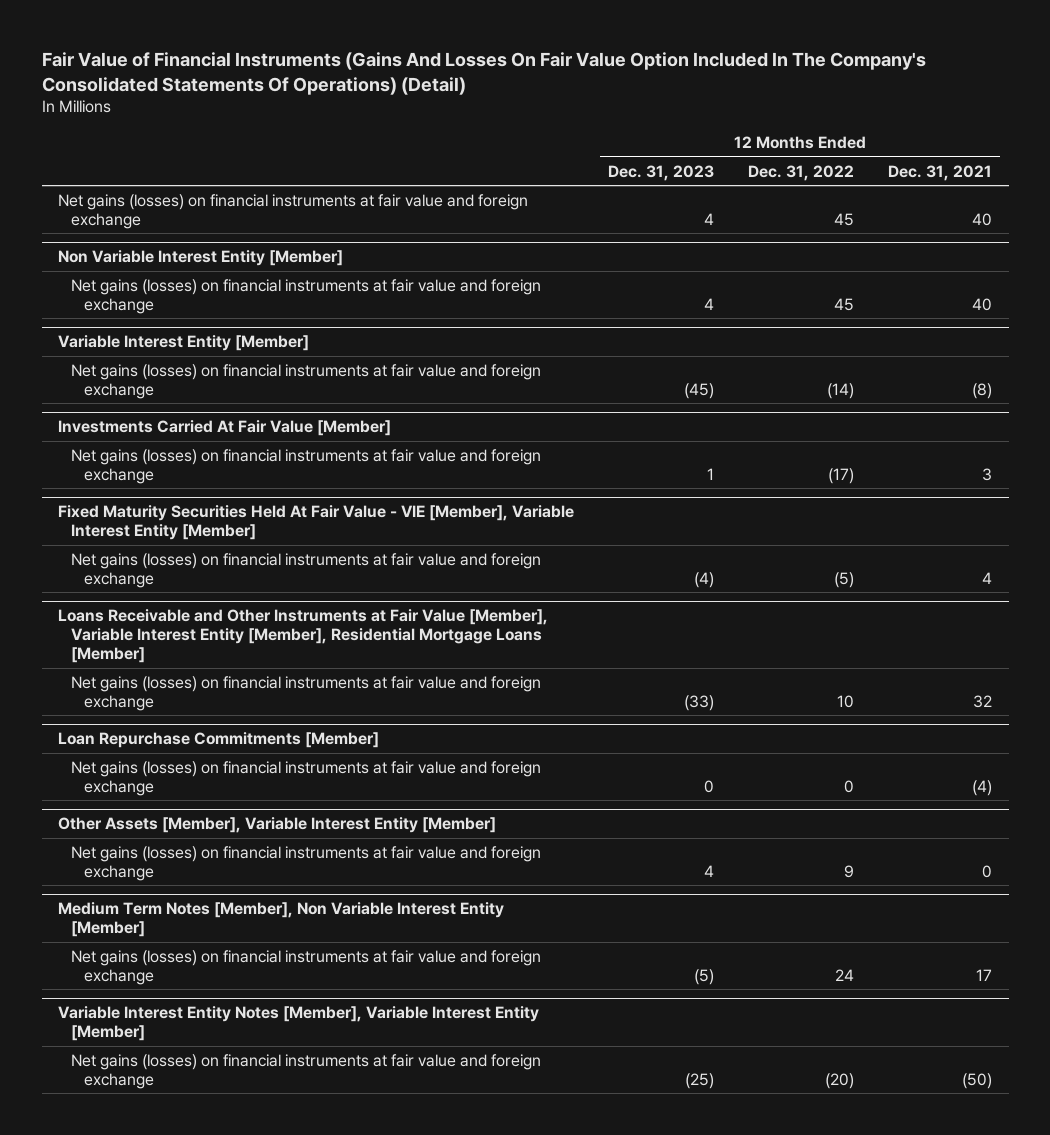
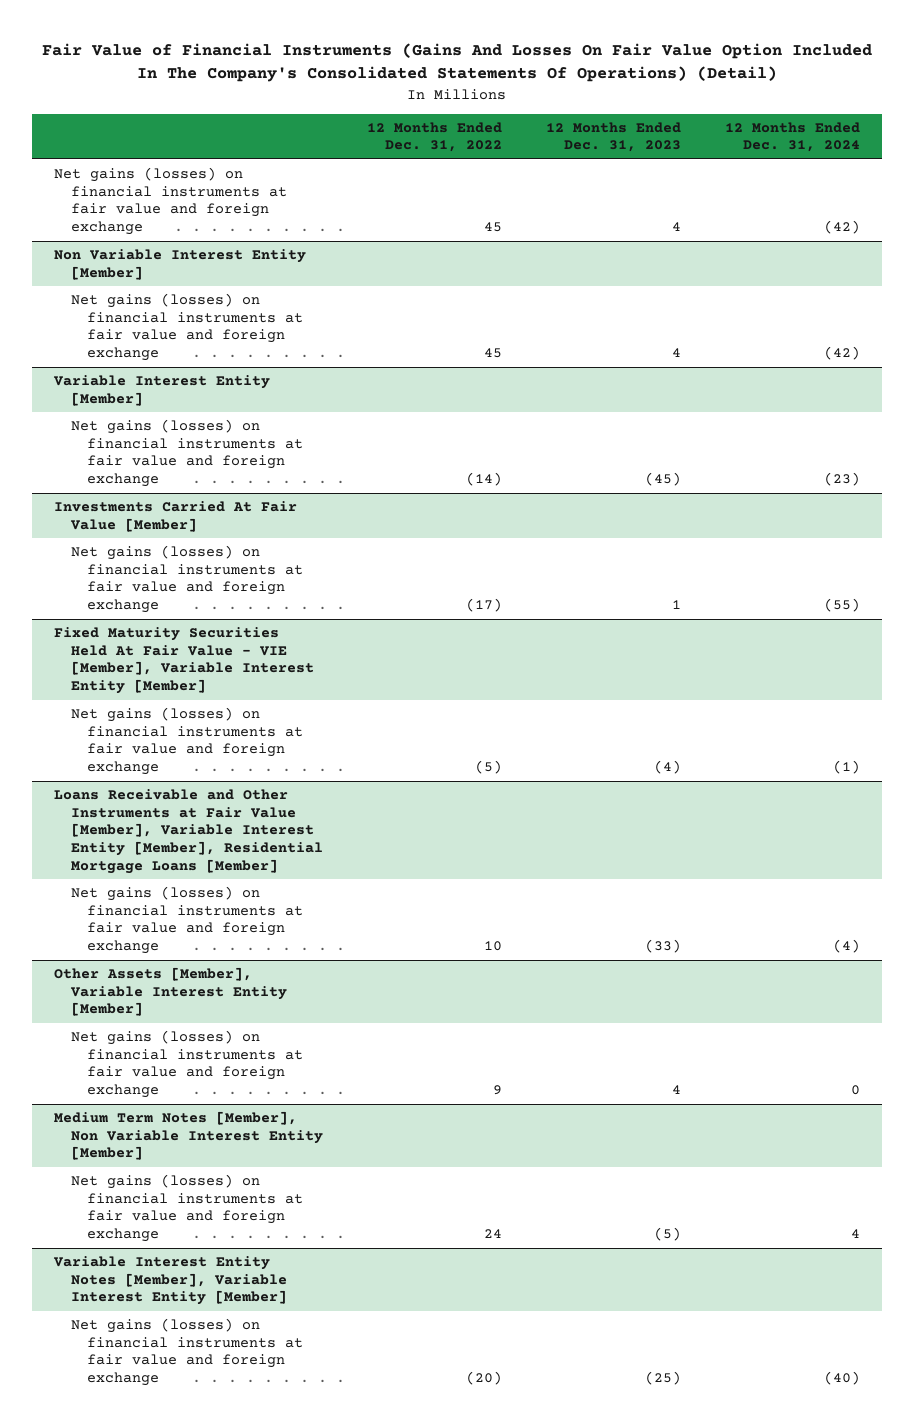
- | 12 Months Ended Dec. 31, 2023 | 12 Months Ended Dec. 31, 2022 | 12 Months Ended Dec. 31, 2021
+ | 12 Months Ended Dec. 31, 2022 | 12 Months Ended Dec. 31, 2023 | 12 Months Ended Dec. 31, 2024
- Loan Repurchase Commitments [Member]
- Net gains (losses) on financial instruments at fair value and foreign exchange | 0 | 0 | (4)

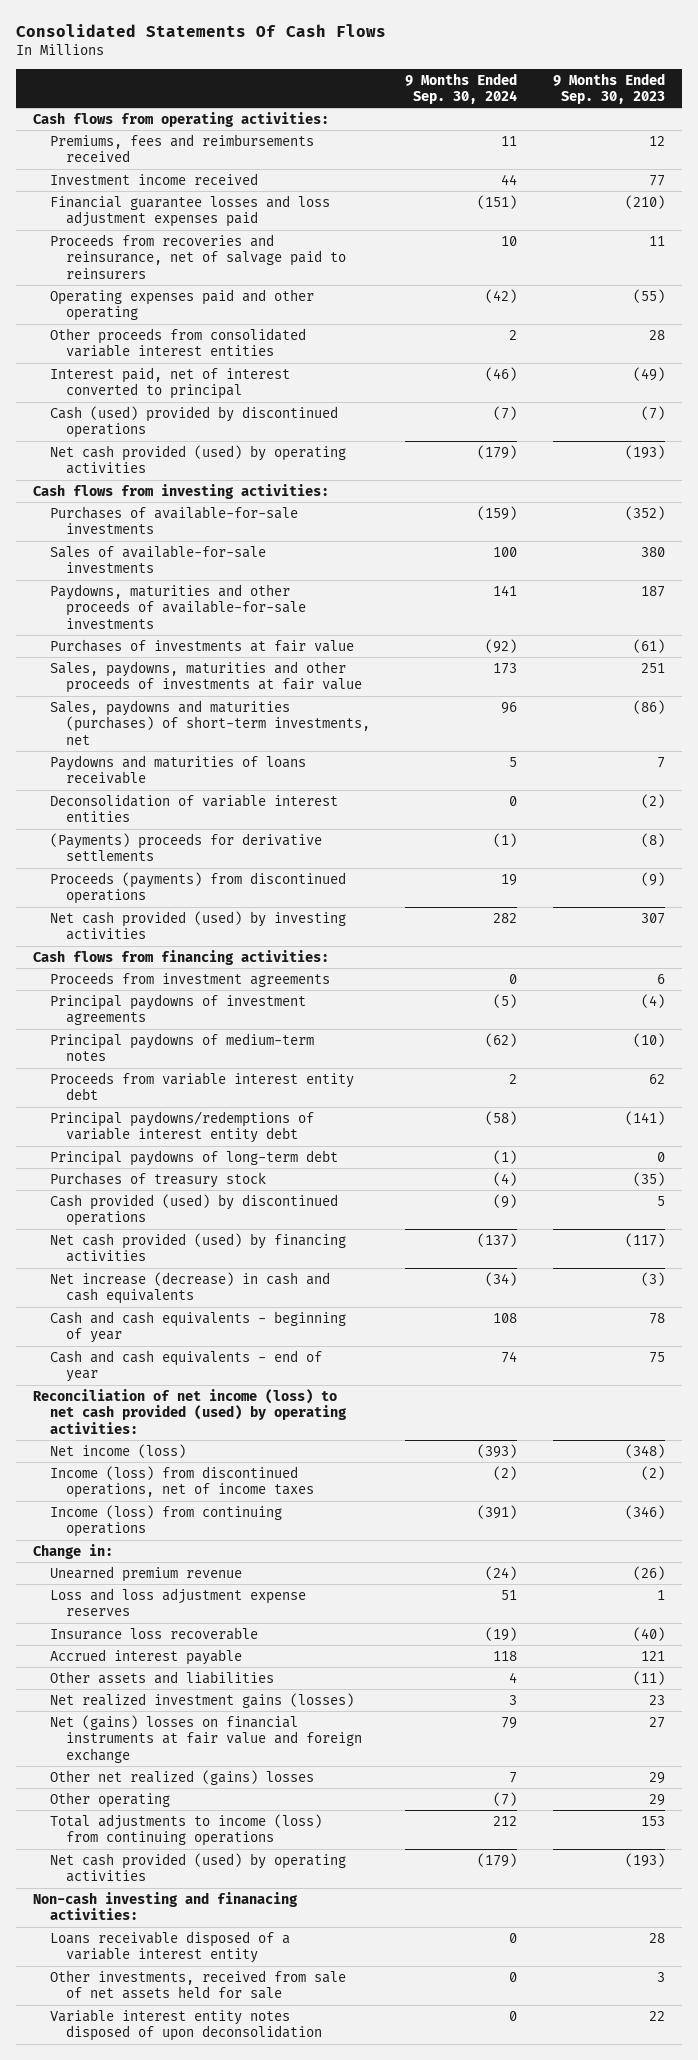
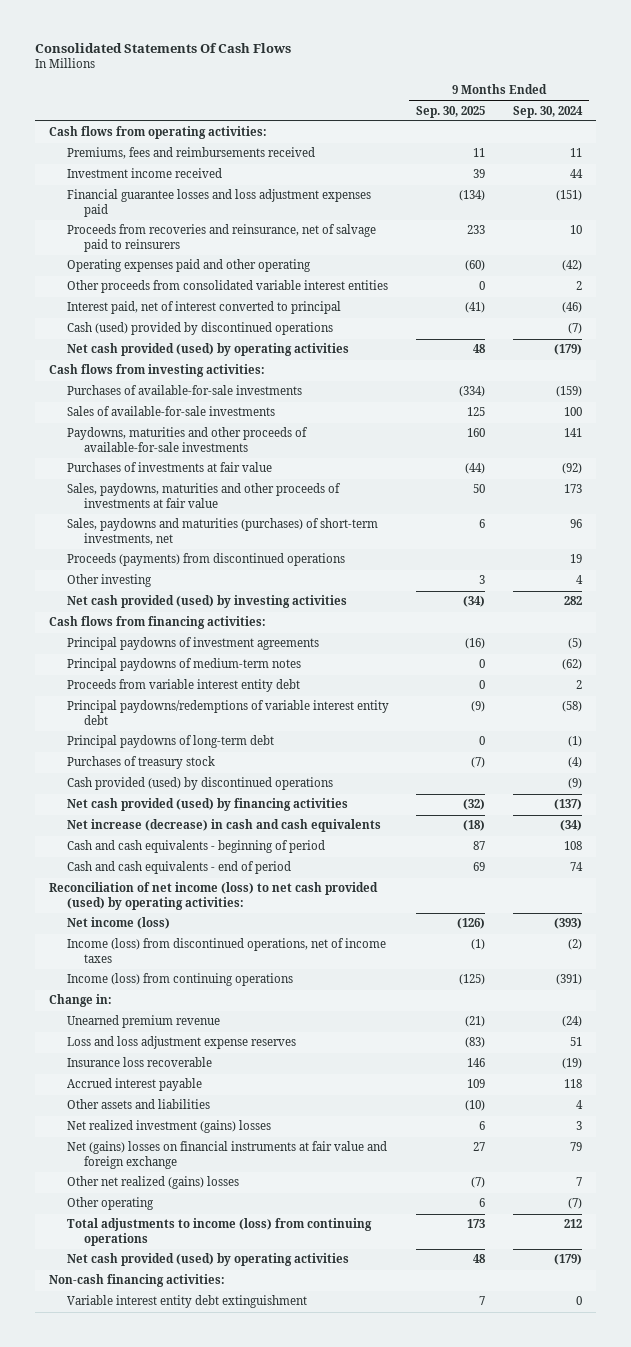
- | 9 Months Ended Sep. 30, 2024 | 9 Months Ended Sep. 30, 2023
+ | 9 Months Ended Sep. 30, 2025 | 9 Months Ended Sep. 30, 2024
- Paydowns and maturities of loans receivable | 5 | 7
- Deconsolidation of variable interest entities | 0 | (2)
- (Payments) proceeds for derivative settlements | (1) | (8)
+ Other investing | 3 | 4
- Proceeds from investment agreements | 0 | 6
- Cash and cash equivalents - beginning of year | 108 | 78
- Cash and cash equivalents - end of year | 74 | 75
+ Cash and cash equivalents - beginning of period | 87 | 108
+ Cash and cash equivalents - end of period | 69 | 74
- Net realized investment gains (losses) | 3 | 23
+ Net realized investment (gains) losses | 6 | 3
- Non-cash investing and finanacing activities:
- Loans receivable disposed of a variable interest entity | 0 | 28
- Other investments, received from sale of net assets held for sale | 0 | 3
- Variable interest entity notes disposed of upon deconsolidation | 0 | 22
+ Non-cash financing activities:
+ Variable interest entity debt extinguishment | 7 | 0

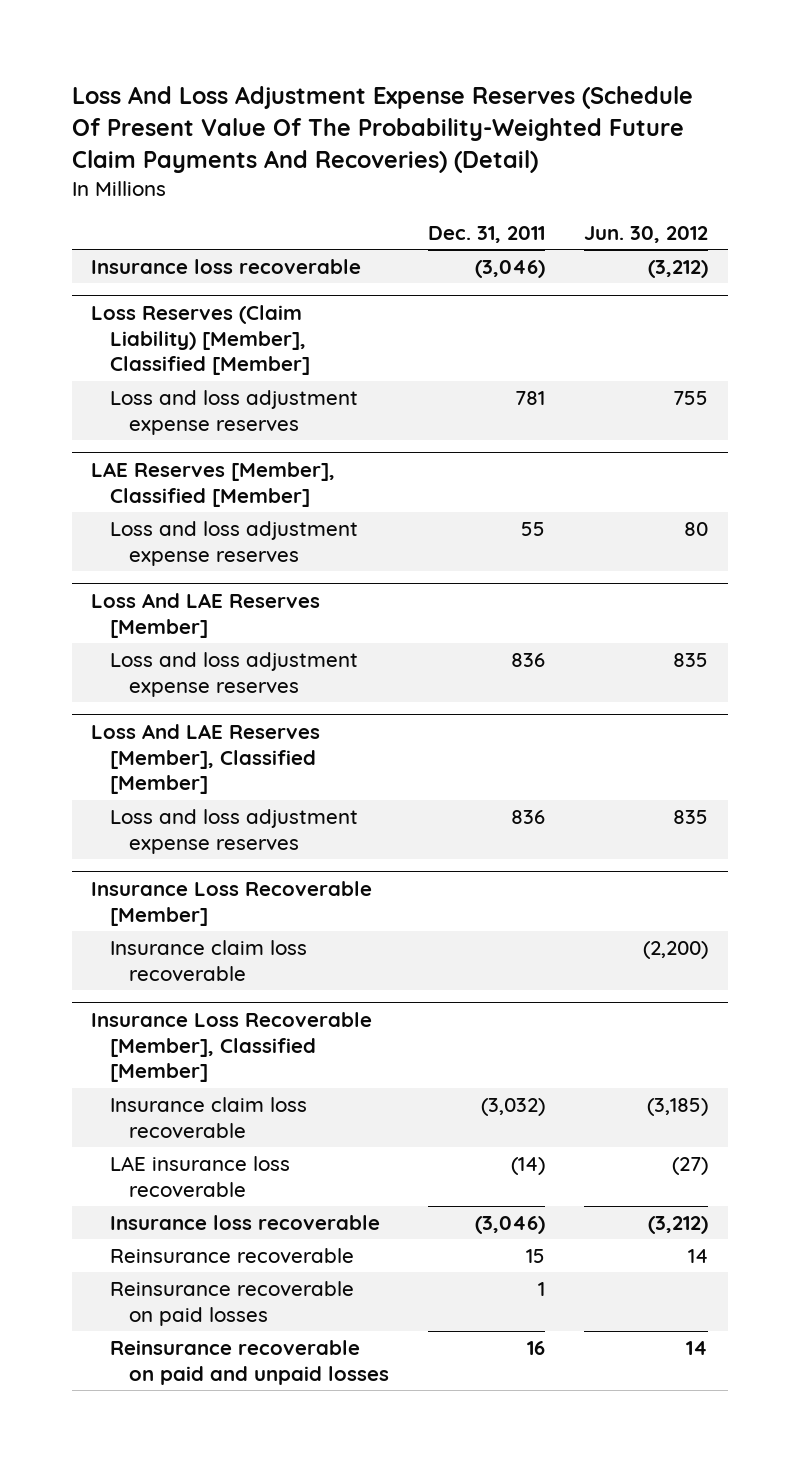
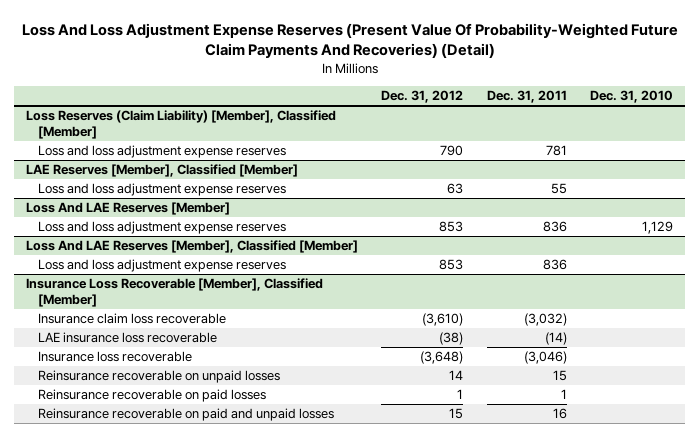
- Loss And Loss Adjustment Expense Reserves (Schedule Of Present Value Of The Probability-Weighted Future Claim Payments And Recoveries) (Detail)
+ Loss And Loss Adjustment Expense Reserves (Present Value Of Probability-Weighted Future Claim Payments And Recoveries) (Detail)
- | Dec. 31, 2011 | Jun. 30, 2012
+ | Dec. 31, 2012 | Dec. 31, 2011 | Dec. 31, 2010
- Insurance loss recoverable | (3,046) | (3,212)
- Insurance Loss Recoverable [Member]
- Insurance claim loss recoverable | | (2,200)
@ Insurance Loss Recoverable [Member], Classified [Member]
- Reinsurance recoverable | 15 | 14
+ Reinsurance recoverable on unpaid losses | 14 | 15 |

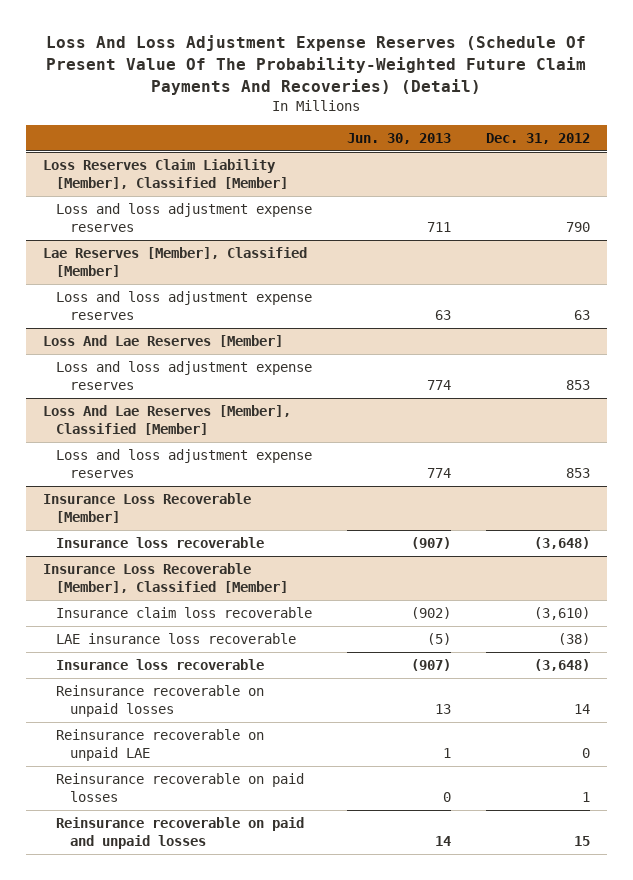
- Loss And Loss Adjustment Expense Reserves (Present Value Of Probability-Weighted Future Claim Payments And Recoveries) (Detail)
+ Loss And Loss Adjustment Expense Reserves (Schedule Of Present Value Of The Probability-Weighted Future Claim Payments And Recoveries) (Detail)
- | Dec. 31, 2012 | Dec. 31, 2011 | Dec. 31, 2010
+ | Jun. 30, 2013 | Dec. 31, 2012
- Loss Reserves (Claim Liability) [Member], Classified [Member]
+ Loss Reserves Claim Liability [Member], Classified [Member]
- LAE Reserves [Member], Classified [Member]
+ Lae Reserves [Member], Classified [Member]
- Loss And LAE Reserves [Member]
+ Loss And Lae Reserves [Member]
- Loss And LAE Reserves [Member], Classified [Member]
+ Loss And Lae Reserves [Member], Classified [Member]
+ Insurance Loss Recoverable [Member]
+ Insurance loss recoverable | (907) | (3,648)
@ Insurance Loss Recoverable [Member], Classified [Member]
+ Reinsurance recoverable on unpaid LAE | 1 | 0

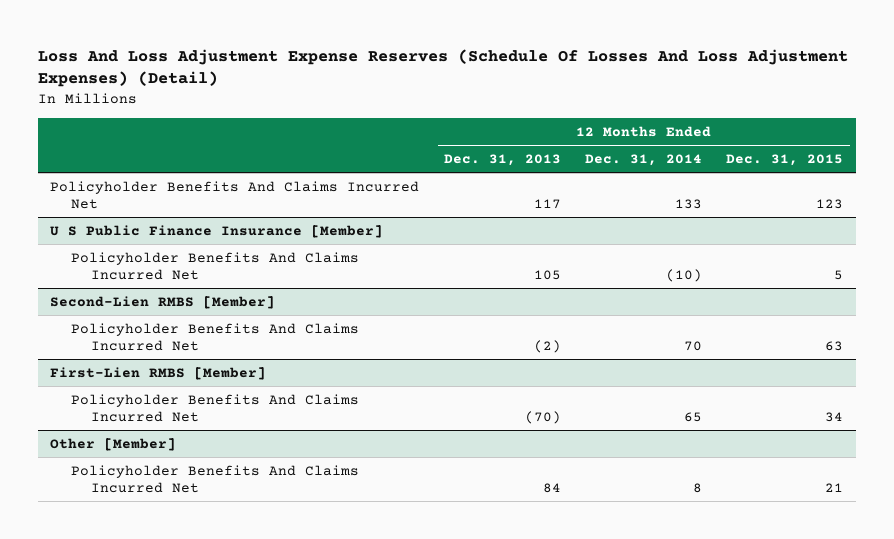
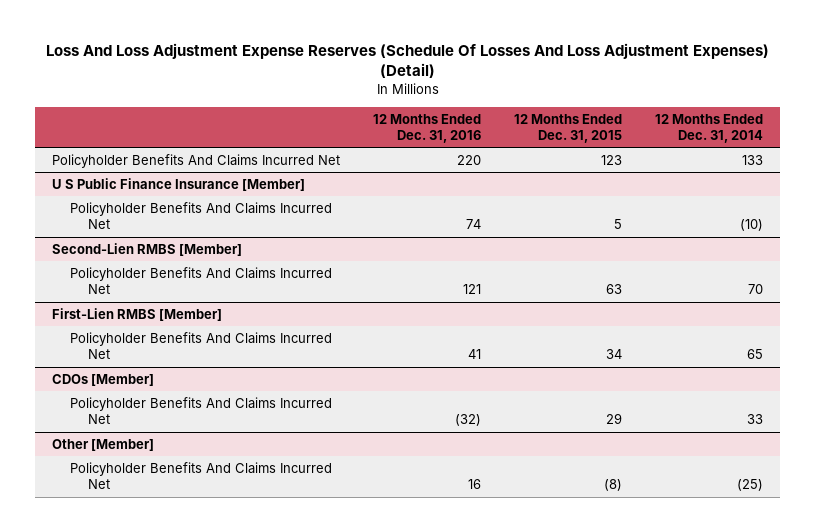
- | 12 Months Ended Dec. 31, 2013 | 12 Months Ended Dec. 31, 2014 | 12 Months Ended Dec. 31, 2015
+ | 12 Months Ended Dec. 31, 2016 | 12 Months Ended Dec. 31, 2015 | 12 Months Ended Dec. 31, 2014
+ CDOs [Member]
+ Policyholder Benefits And Claims Incurred Net | (32) | 29 | 33
@ Other [Member]
- Policyholder Benefits And Claims Incurred Net | 84 | 8 | 21
+ Policyholder Benefits And Claims Incurred Net | 16 | (8) | (25)

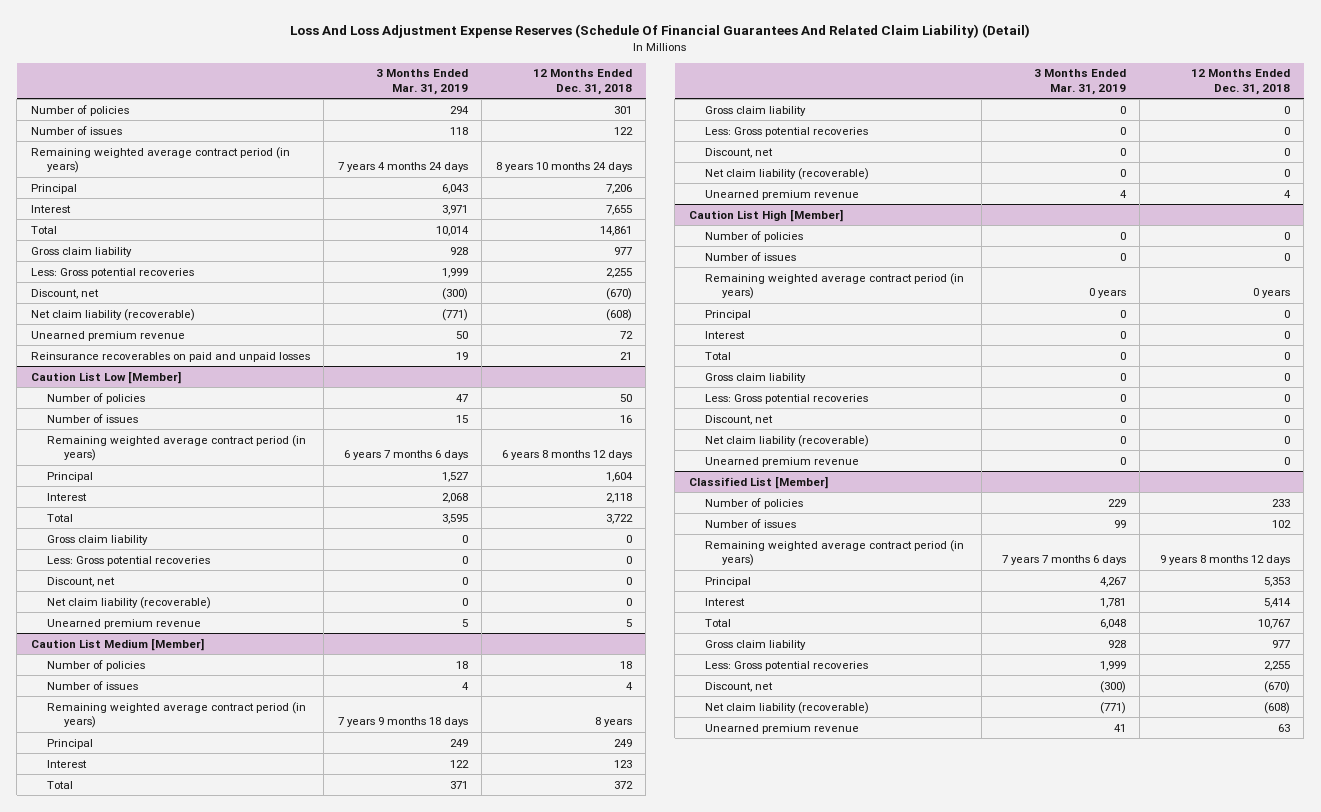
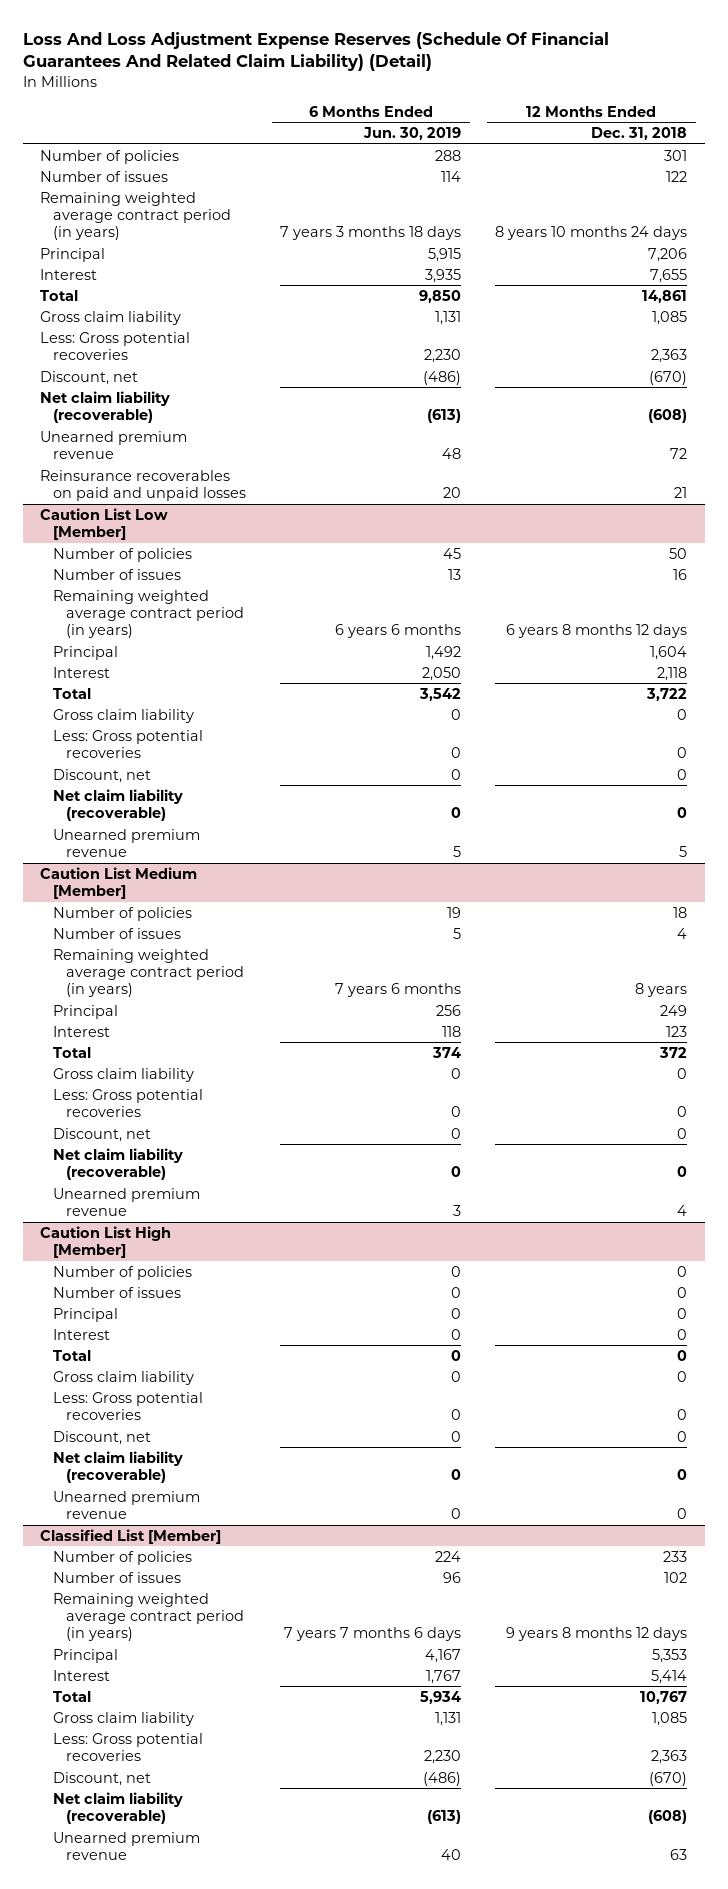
- | 3 Months Ended Mar. 31, 2019 | 12 Months Ended Dec. 31, 2018
+ | 6 Months Ended Jun. 30, 2019 | 12 Months Ended Dec. 31, 2018
- Gross claim liability | 928 | 977
- Less: Gross potential recoveries | 1,999 | 2,255
+ Gross claim liability | 1,131 | 1,085
+ Less: Gross potential recoveries | 2,230 | 2,363
@ Caution List High [Member]
- Remaining weighted average contract period (in years) | 0 years | 0 years
@ Classified List [Member]
- Gross claim liability | 928 | 977
- Less: Gross potential recoveries | 1,999 | 2,255
+ Gross claim liability | 1,131 | 1,085
+ Less: Gross potential recoveries | 2,230 | 2,363

